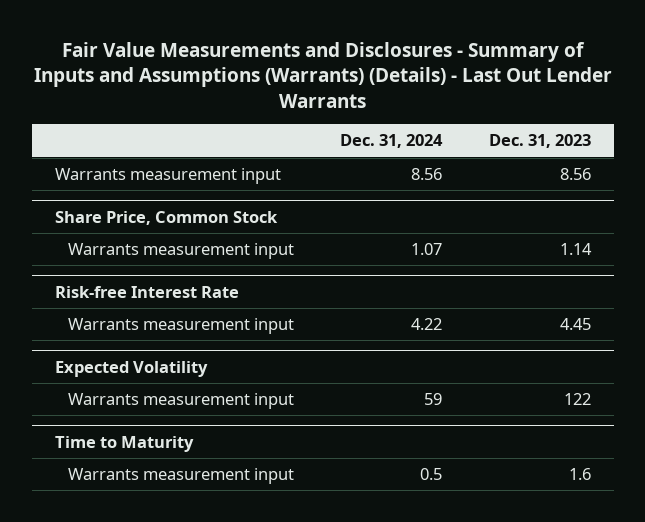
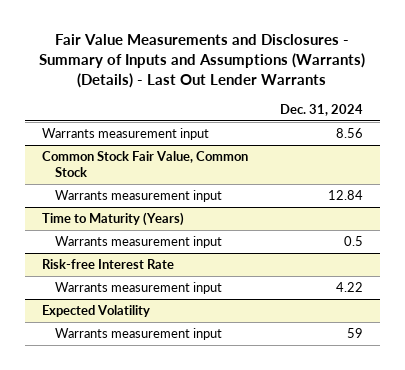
- | Dec. 31, 2024 | Dec. 31, 2023
+ | Dec. 31, 2024
- Share Price, Common Stock
- Warrants measurement input | 1.07 | 1.14
+ Common Stock Fair Value, Common Stock
+ Warrants measurement input | 12.84
+ Time to Maturity (Years)
+ Warrants measurement input | 0.5
- Time to Maturity
- Warrants measurement input | 0.5 | 1.6

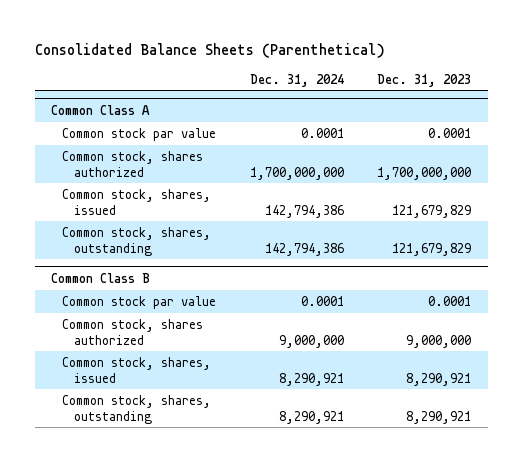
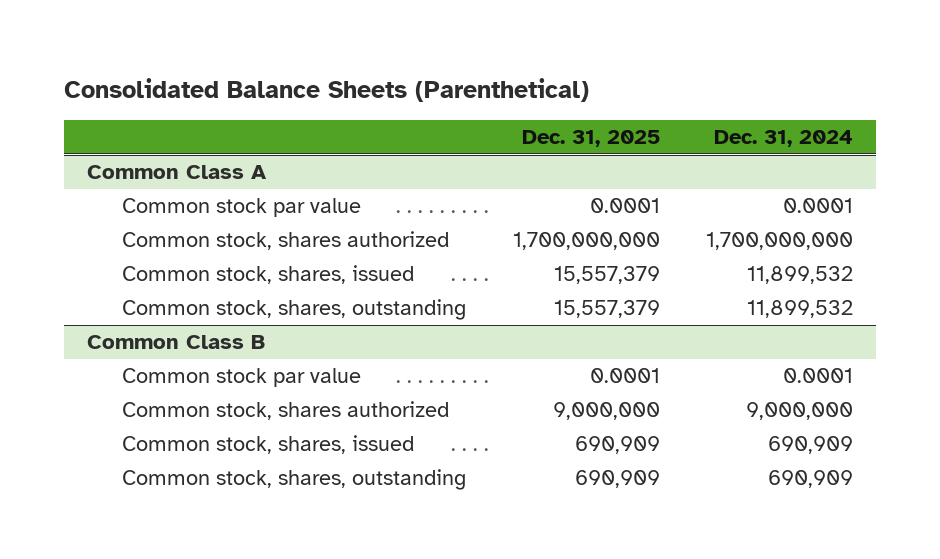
- | Dec. 31, 2024 | Dec. 31, 2023
+ | Dec. 31, 2025 | Dec. 31, 2024
@ Common Class A
- Common stock, shares, issued | 142,794,386 | 121,679,829
- Common stock, shares, outstanding | 142,794,386 | 121,679,829
+ Common stock, shares, issued | 15,557,379 | 11,899,532
+ Common stock, shares, outstanding | 15,557,379 | 11,899,532
@ Common Class B
- Common stock, shares, issued | 8,290,921 | 8,290,921
- Common stock, shares, outstanding | 8,290,921 | 8,290,921
+ Common stock, shares, issued | 690,909 | 690,909
+ Common stock, shares, outstanding | 690,909 | 690,909

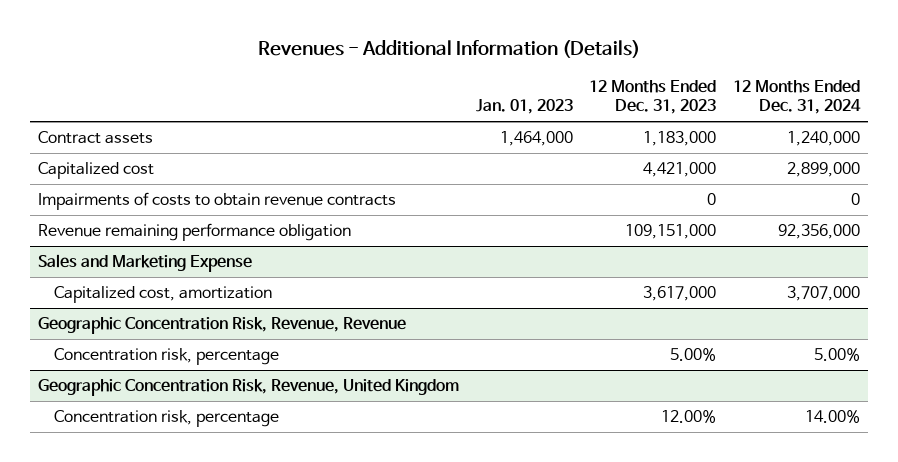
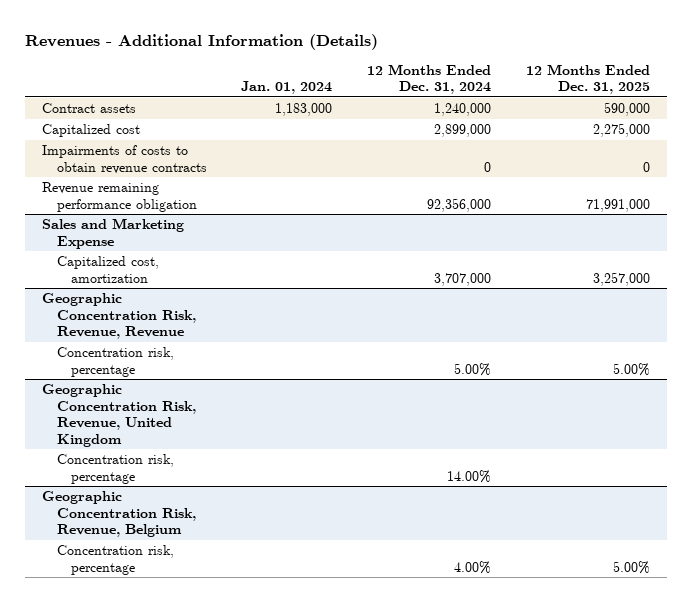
- | Jan. 01, 2023 | 12 Months Ended Dec. 31, 2023 | 12 Months Ended Dec. 31, 2024
+ | Jan. 01, 2024 | 12 Months Ended Dec. 31, 2024 | 12 Months Ended Dec. 31, 2025
+ Geographic Concentration Risk, Revenue, Belgium
+ Concentration risk, percentage | | 4.00% | 5.00%

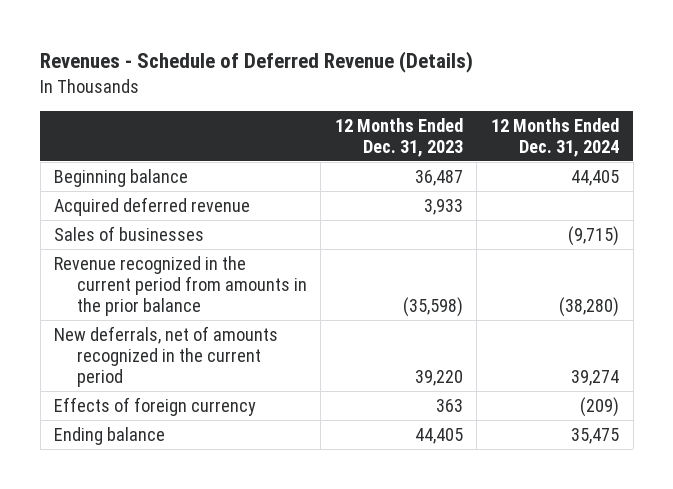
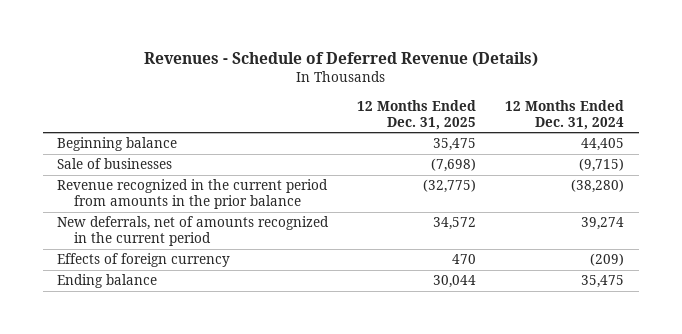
- | 12 Months Ended Dec. 31, 2023 | 12 Months Ended Dec. 31, 2024
+ | 12 Months Ended Dec. 31, 2025 | 12 Months Ended Dec. 31, 2024
- Acquired deferred revenue | 3,933 |
- Sales of businesses | | (9,715)
+ Sale of businesses | (7,698) | (9,715)

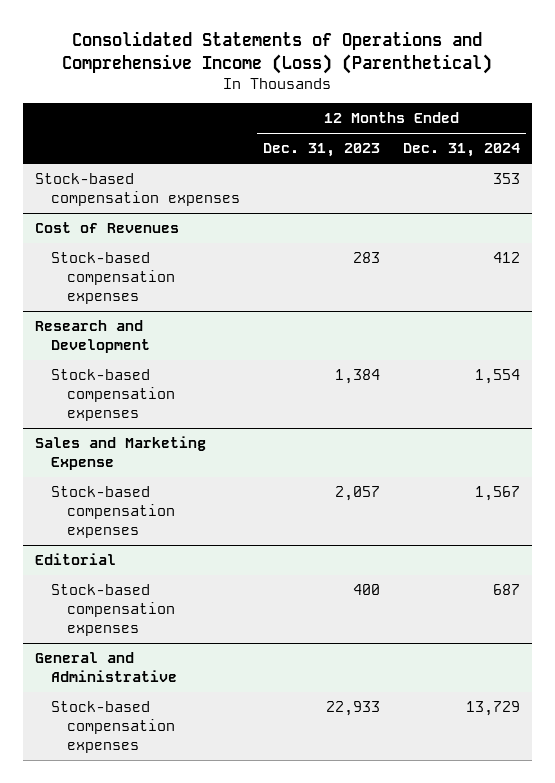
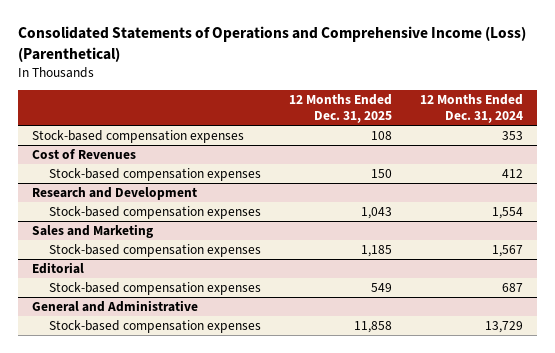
- | 12 Months Ended Dec. 31, 2023 | 12 Months Ended Dec. 31, 2024
+ | 12 Months Ended Dec. 31, 2025 | 12 Months Ended Dec. 31, 2024
- Sales and Marketing Expense
+ Sales and Marketing

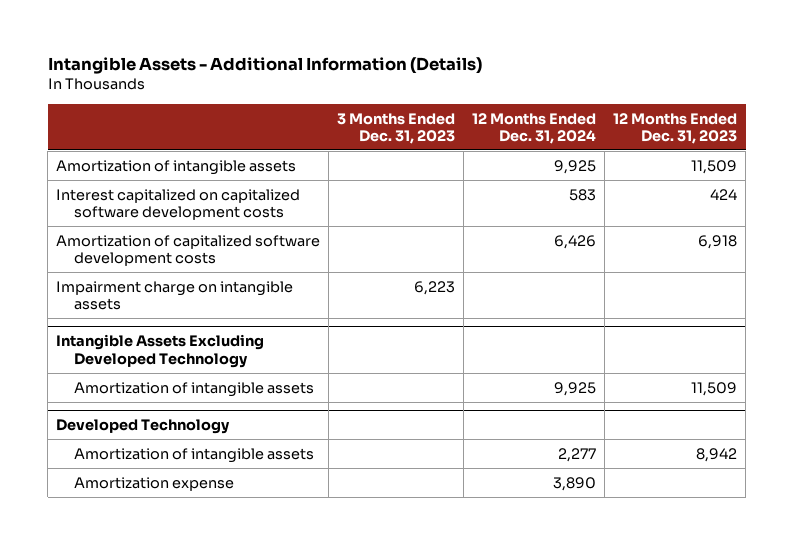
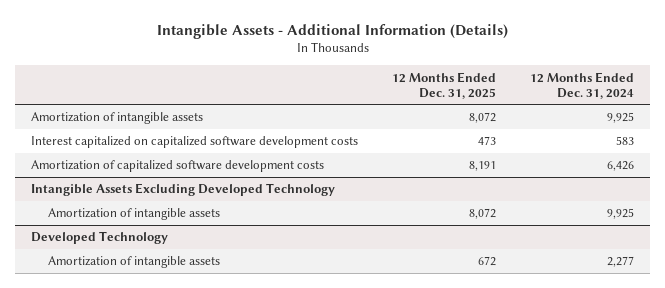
- | 3 Months Ended Dec. 31, 2023 | 12 Months Ended Dec. 31, 2024 | 12 Months Ended Dec. 31, 2023
+ | 12 Months Ended Dec. 31, 2025 | 12 Months Ended Dec. 31, 2024
- Impairment charge on intangible assets | 6,223 | |
@ Developed Technology
- Amortization expense | | 3,890 |

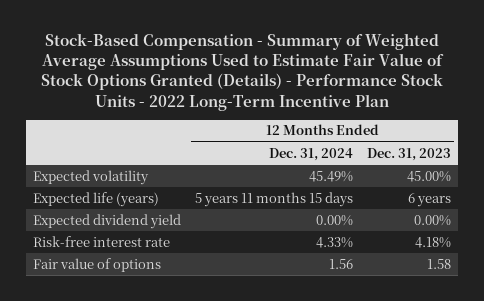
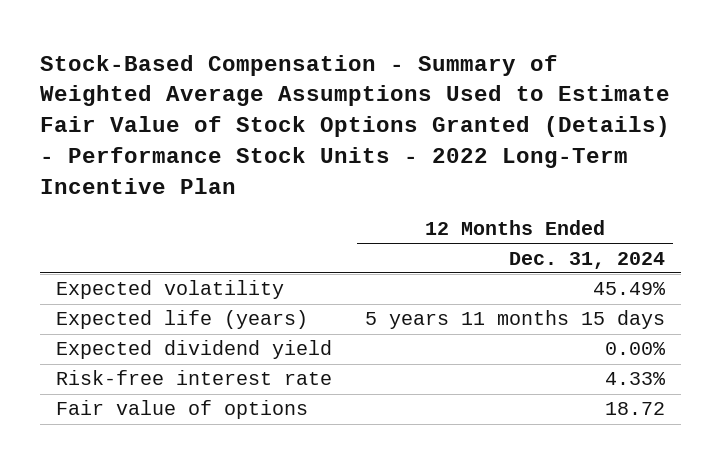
- | 12 Months Ended Dec. 31, 2024 | 12 Months Ended Dec. 31, 2023
+ | 12 Months Ended Dec. 31, 2024
- Fair value of options | 1.56 | 1.58
+ Fair value of options | 18.72

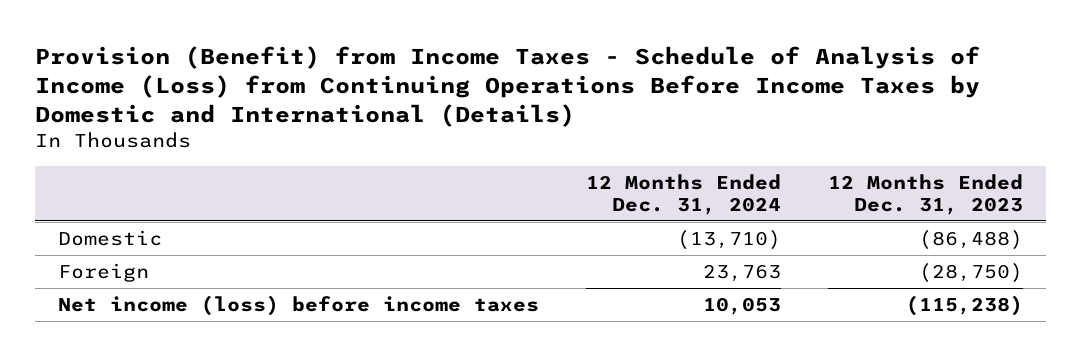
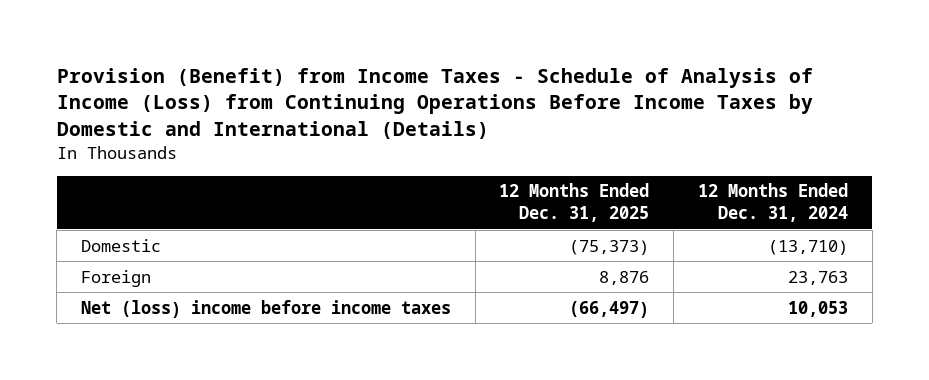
- | 12 Months Ended Dec. 31, 2024 | 12 Months Ended Dec. 31, 2023
+ | 12 Months Ended Dec. 31, 2025 | 12 Months Ended Dec. 31, 2024
- Net income (loss) before income taxes | 10,053 | (115,238)
+ Net (loss) income before income taxes | (66,497) | 10,053

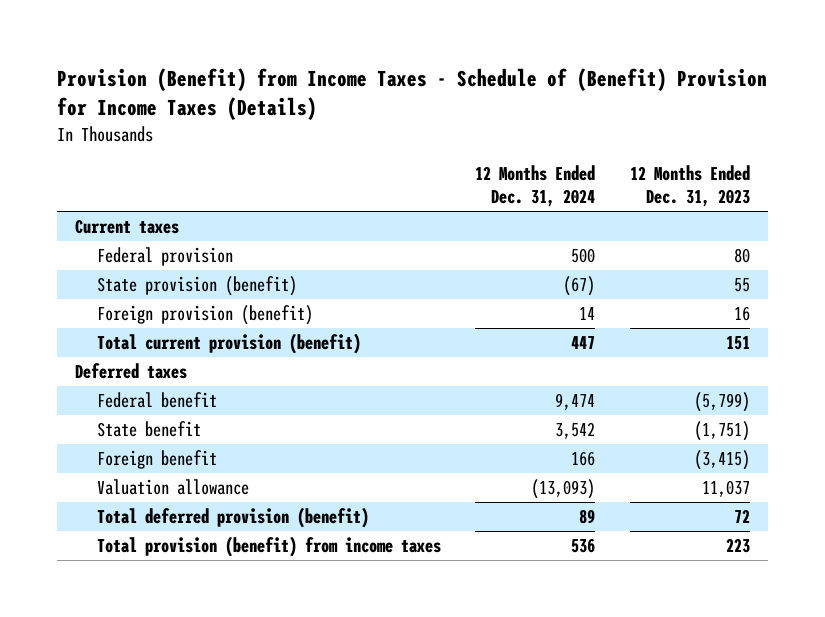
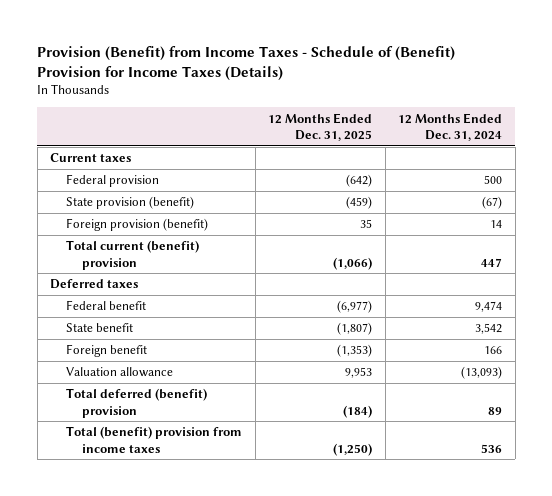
- | 12 Months Ended Dec. 31, 2024 | 12 Months Ended Dec. 31, 2023
+ | 12 Months Ended Dec. 31, 2025 | 12 Months Ended Dec. 31, 2024
- Total current provision (benefit) | 447 | 151
+ Total current (benefit) provision | (1,066) | 447
- Total deferred provision (benefit) | 89 | 72
- Total provision (benefit) from income taxes | 536 | 223
+ Total deferred (benefit) provision | (184) | 89
+ Total (benefit) provision from income taxes | (1,250) | 536

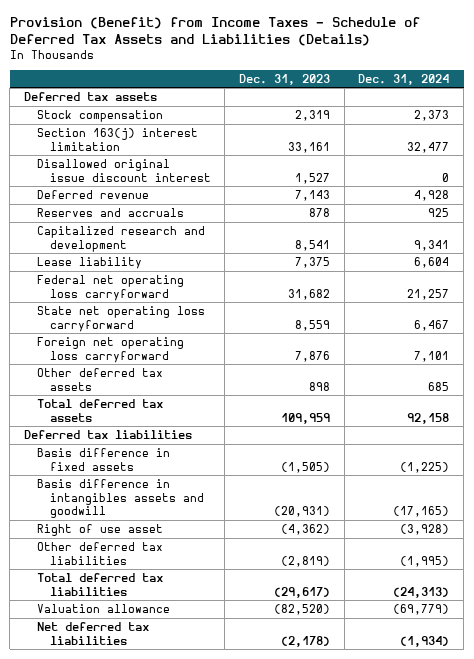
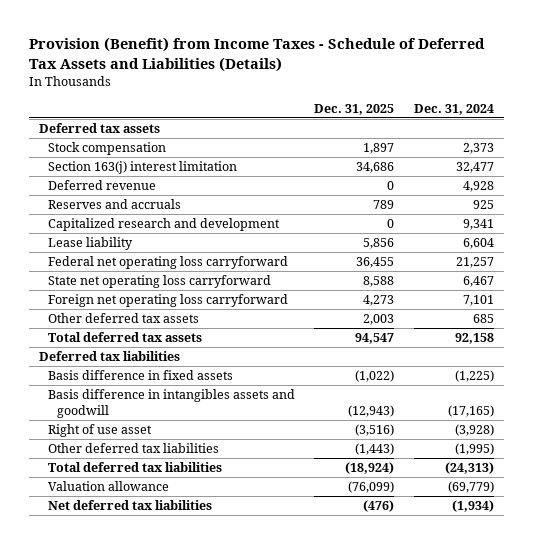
- | Dec. 31, 2023 | Dec. 31, 2024
+ | Dec. 31, 2025 | Dec. 31, 2024
- Disallowed original issue discount interest | 1,527 | 0

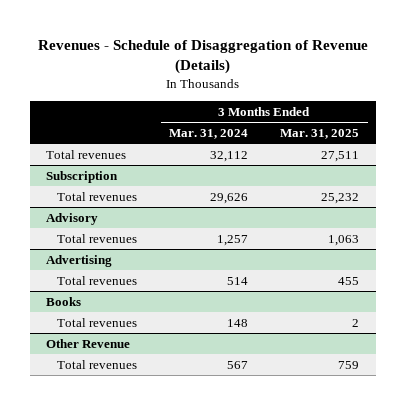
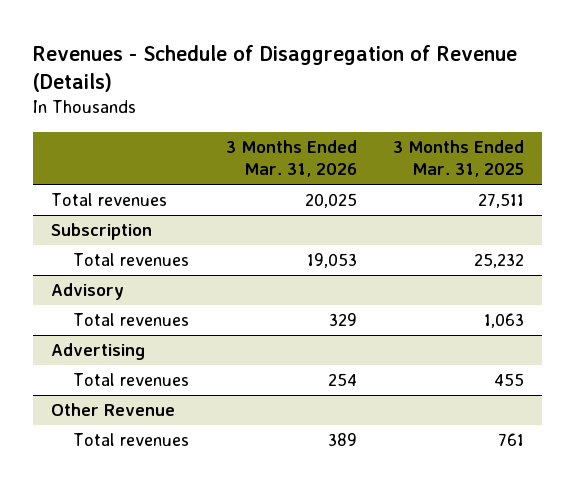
- | 3 Months Ended Mar. 31, 2024 | 3 Months Ended Mar. 31, 2025
+ | 3 Months Ended Mar. 31, 2026 | 3 Months Ended Mar. 31, 2025
- Books
- Total revenues | 148 | 2
@ Other Revenue
- Total revenues | 567 | 759
+ Total revenues | 389 | 761

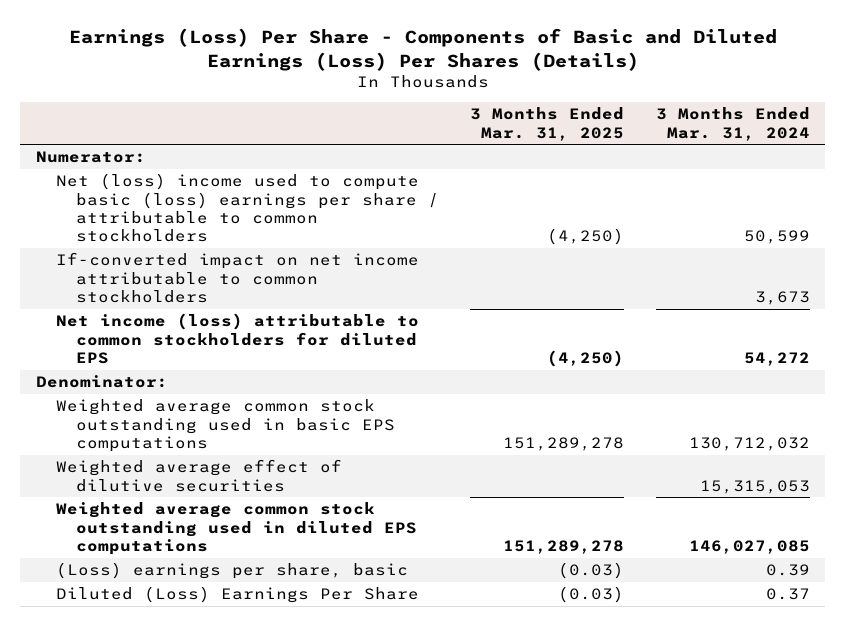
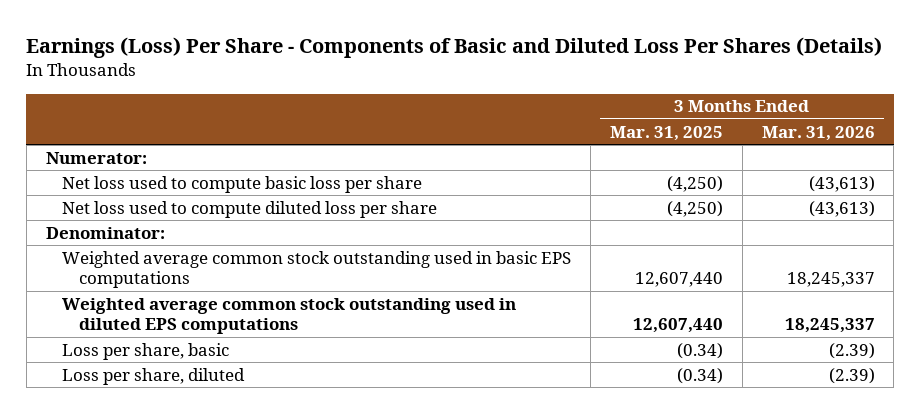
- Earnings (Loss) Per Share - Components of Basic and Diluted Earnings (Loss) Per Shares (Details)
+ Earnings (Loss) Per Share - Components of Basic and Diluted Loss Per Shares (Details)
- | 3 Months Ended Mar. 31, 2025 | 3 Months Ended Mar. 31, 2024
+ | 3 Months Ended Mar. 31, 2025 | 3 Months Ended Mar. 31, 2026
- Net (loss) income used to compute basic (loss) earnings per share / attributable to common stockholders | (4,250) | 50,599
- If-converted impact on net income attributable to common stockholders | | 3,673
- Net income (loss) attributable to common stockholders for diluted EPS | (4,250) | 54,272
+ Net loss used to compute basic loss per share | (4,250) | (43,613)
+ Net loss used to compute diluted loss per share | (4,250) | (43,613)
- Weighted average common stock outstanding used in basic EPS computations | 151,289,278 | 130,712,032
- Weighted average effect of dilutive securities | | 15,315,053
- Weighted average common stock outstanding used in diluted EPS computations | 151,289,278 | 146,027,085
- (Loss) earnings per share, basic | (0.03) | 0.39
- Diluted (Loss) Earnings Per Share | (0.03) | 0.37
+ Weighted average common stock outstanding used in basic EPS computations | 12,607,440 | 18,245,337
+ Weighted average common stock outstanding used in diluted EPS computations | 12,607,440 | 18,245,337
+ Loss per share, basic | (0.34) | (2.39)
+ Loss per share, diluted | (0.34) | (2.39)

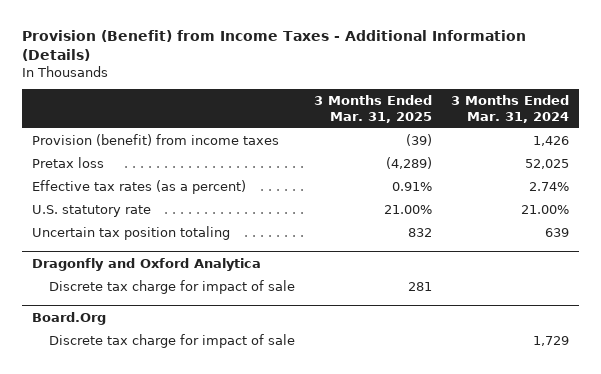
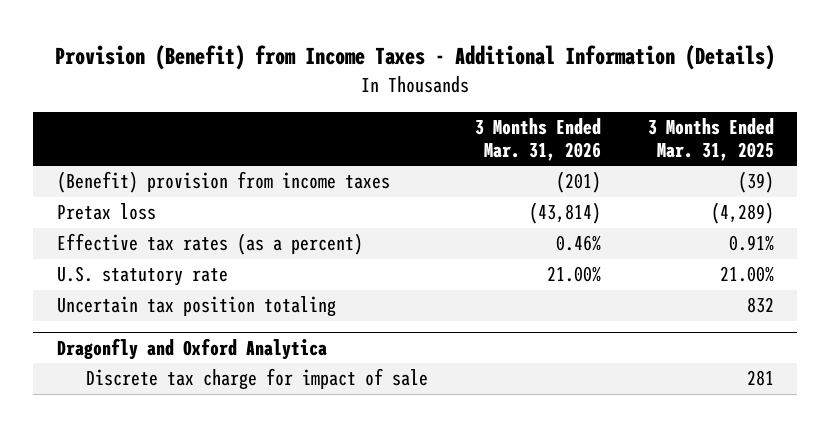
- | 3 Months Ended Mar. 31, 2025 | 3 Months Ended Mar. 31, 2024
+ | 3 Months Ended Mar. 31, 2026 | 3 Months Ended Mar. 31, 2025
- Provision (benefit) from income taxes | (39) | 1,426
+ (Benefit) provision from income taxes | (201) | (39)
- Board.Org
- Discrete tax charge for impact of sale | | 1,729

